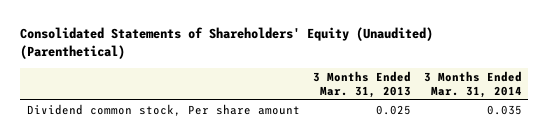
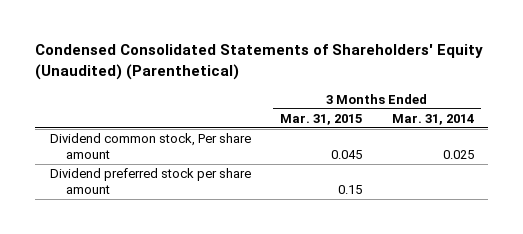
- Consolidated Statements of Shareholders' Equity (Unaudited) (Parenthetical)
+ Condensed Consolidated Statements of Shareholders' Equity (Unaudited) (Parenthetical)
- | 3 Months Ended Mar. 31, 2013 | 3 Months Ended Mar. 31, 2014
+ | 3 Months Ended Mar. 31, 2015 | 3 Months Ended Mar. 31, 2014
- Dividend common stock, Per share amount | 0.025 | 0.035
+ Dividend common stock, Per share amount | 0.045 | 0.025
+ Dividend preferred stock per share amount | 0.15 |

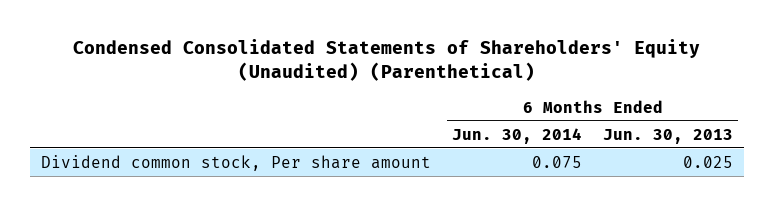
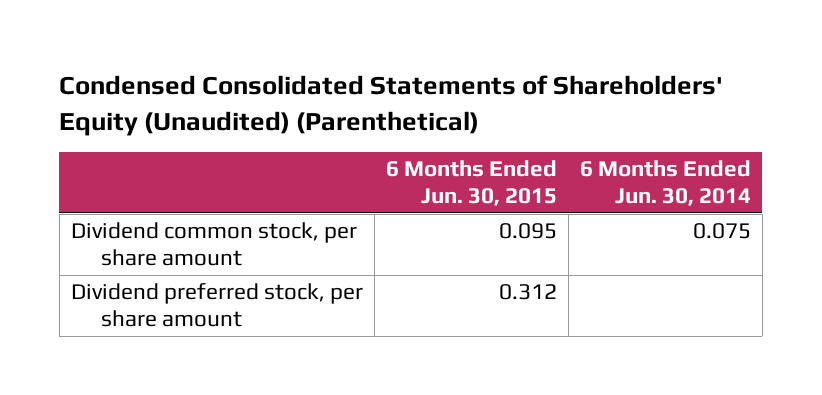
- | 6 Months Ended Jun. 30, 2014 | 6 Months Ended Jun. 30, 2013
+ | 6 Months Ended Jun. 30, 2015 | 6 Months Ended Jun. 30, 2014
- Dividend common stock, Per share amount | 0.075 | 0.025
+ Dividend common stock, per share amount | 0.095 | 0.075
+ Dividend preferred stock, per share amount | 0.312 |

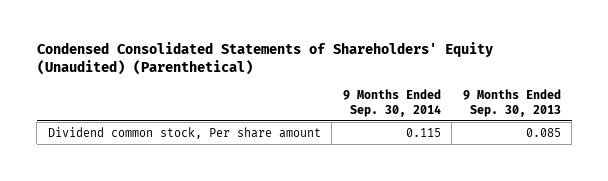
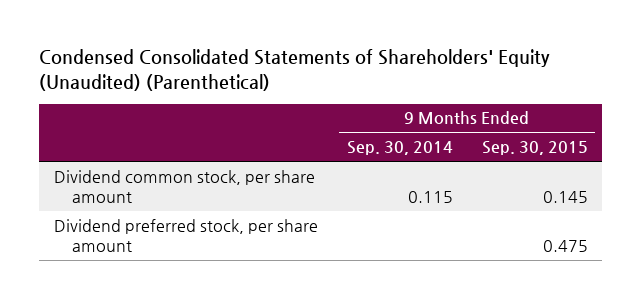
- | 9 Months Ended Sep. 30, 2014 | 9 Months Ended Sep. 30, 2013
+ | 9 Months Ended Sep. 30, 2014 | 9 Months Ended Sep. 30, 2015
- Dividend common stock, Per share amount | 0.115 | 0.085
+ Dividend common stock, per share amount | 0.115 | 0.145
+ Dividend preferred stock, per share amount | | 0.475

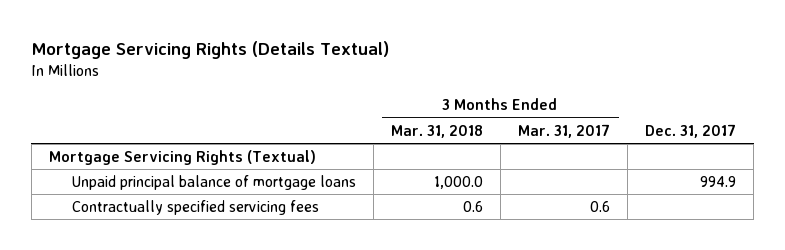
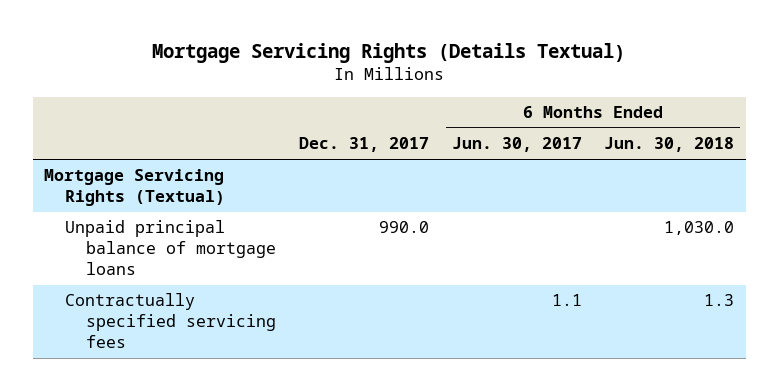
- | 3 Months Ended Mar. 31, 2018 | 3 Months Ended Mar. 31, 2017 | Dec. 31, 2017
+ | Dec. 31, 2017 | 6 Months Ended Jun. 30, 2017 | 6 Months Ended Jun. 30, 2018
- Unpaid principal balance of mortgage loans | 1,000.0 | | 994.9
+ Unpaid principal balance of mortgage loans | 990.0 | | 1,030.0

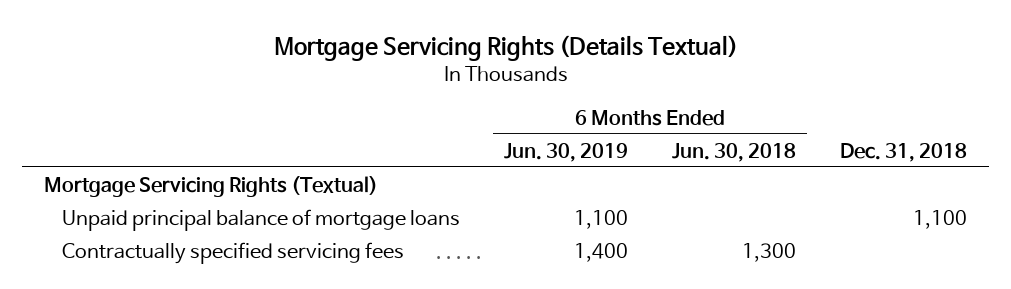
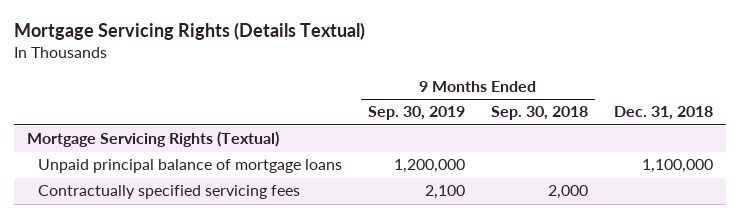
- | 6 Months Ended Jun. 30, 2019 | 6 Months Ended Jun. 30, 2018 | Dec. 31, 2018
+ | 9 Months Ended Sep. 30, 2019 | 9 Months Ended Sep. 30, 2018 | Dec. 31, 2018
- Unpaid principal balance of mortgage loans | 1,100 | | 1,100
+ Unpaid principal balance of mortgage loans | 1,200,000 | | 1,100,000

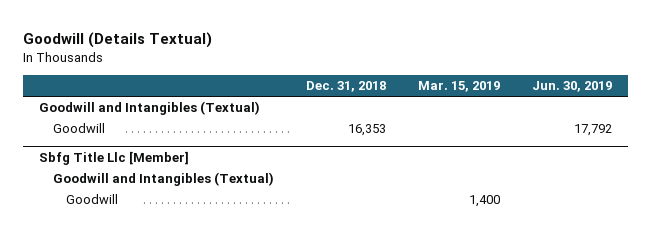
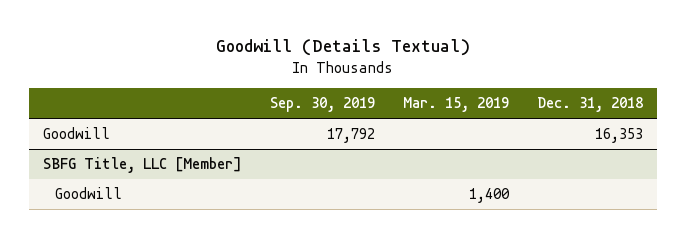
- | Dec. 31, 2018 | Mar. 15, 2019 | Jun. 30, 2019
+ | Sep. 30, 2019 | Mar. 15, 2019 | Dec. 31, 2018
- Goodwill and Intangibles (Textual)
- Sbfg Title Llc [Member]
- Goodwill and Intangibles (Textual)
+ SBFG Title, LLC [Member]

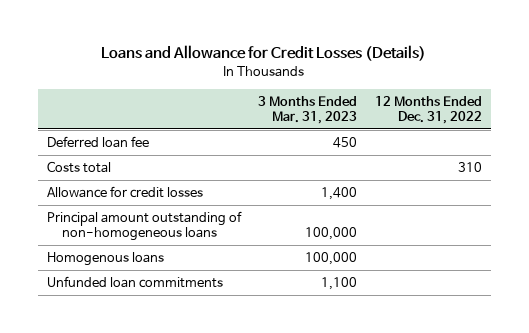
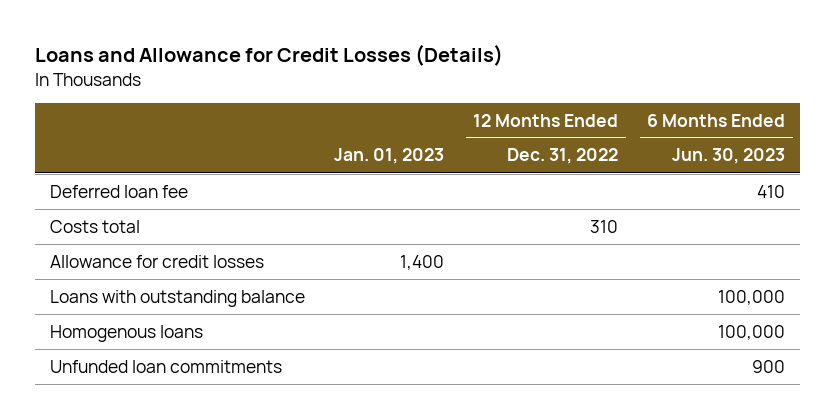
- | 3 Months Ended Mar. 31, 2023 | 12 Months Ended Dec. 31, 2022
+ | Jan. 01, 2023 | 12 Months Ended Dec. 31, 2022 | 6 Months Ended Jun. 30, 2023
- Principal amount outstanding of non-homogeneous loans | 100,000 |
+ Loans with outstanding balance | | | 100,000

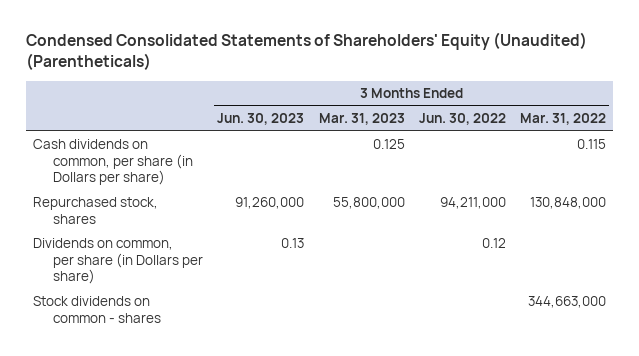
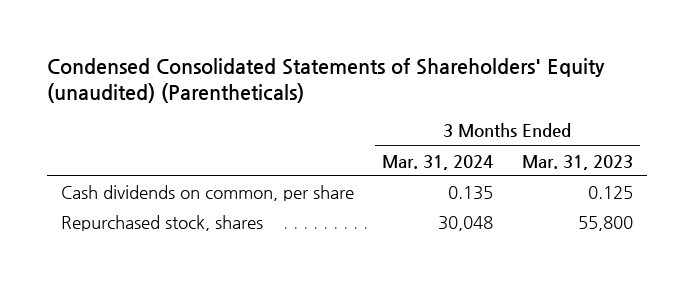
- Condensed Consolidated Statements of Shareholders' Equity (Unaudited) (Parentheticals)
+ Condensed Consolidated Statements of Shareholders' Equity (unaudited) (Parentheticals)
- | 3 Months Ended Jun. 30, 2023 | 3 Months Ended Mar. 31, 2023 | 3 Months Ended Jun. 30, 2022 | 3 Months Ended Mar. 31, 2022
+ | 3 Months Ended Mar. 31, 2024 | 3 Months Ended Mar. 31, 2023
- Cash dividends on common, per share (in Dollars per share) | | 0.125 | | 0.115
- Repurchased stock, shares | 91,260,000 | 55,800,000 | 94,211,000 | 130,848,000
- Dividends on common, per share (in Dollars per share) | 0.13 | | 0.12 |
- Stock dividends on common - shares | | | | 344,663,000
+ Cash dividends on common, per share | 0.135 | 0.125
+ Repurchased stock, shares | 30,048 | 55,800

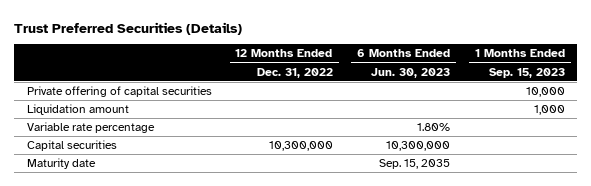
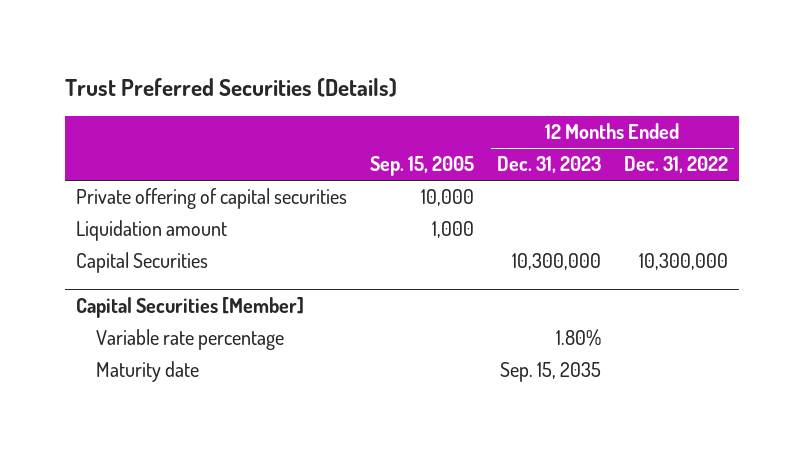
- | 12 Months Ended Dec. 31, 2022 | 6 Months Ended Jun. 30, 2023 | 1 Months Ended Sep. 15, 2023
+ | Sep. 15, 2005 | 12 Months Ended Dec. 31, 2023 | 12 Months Ended Dec. 31, 2022
- Variable rate percentage | | 1.80% |
- Capital securities | 10,300,000 | 10,300,000 |
- Maturity date | | Sep. 15, 2035 |
+ Capital Securities | | 10,300,000 | 10,300,000
+ Capital Securities [Member]
+ Variable rate percentage | | 1.80% |
+ Maturity date | | Sep. 15, 2035 |

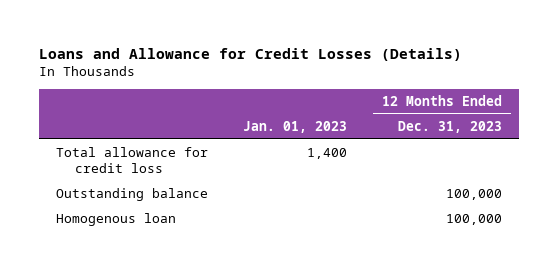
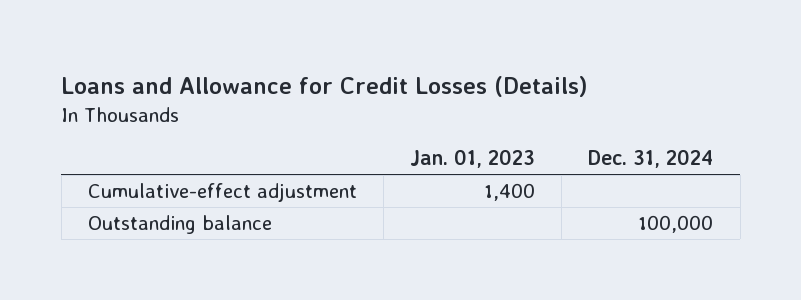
- | Jan. 01, 2023 | 12 Months Ended Dec. 31, 2023
+ | Jan. 01, 2023 | Dec. 31, 2024
- Total allowance for credit loss | 1,400 |
+ Cumulative-effect adjustment | 1,400 |
- Homogenous loan | | 100,000

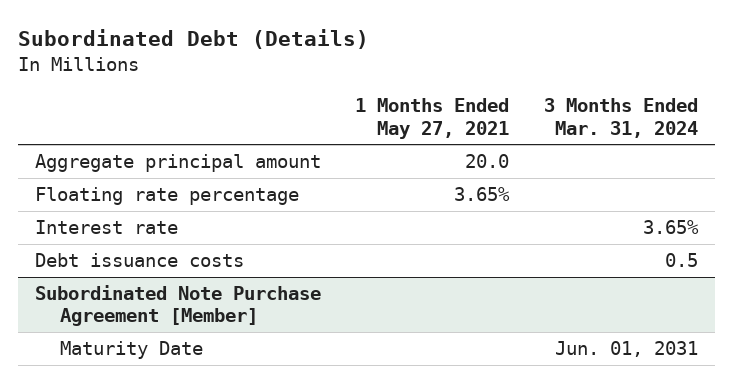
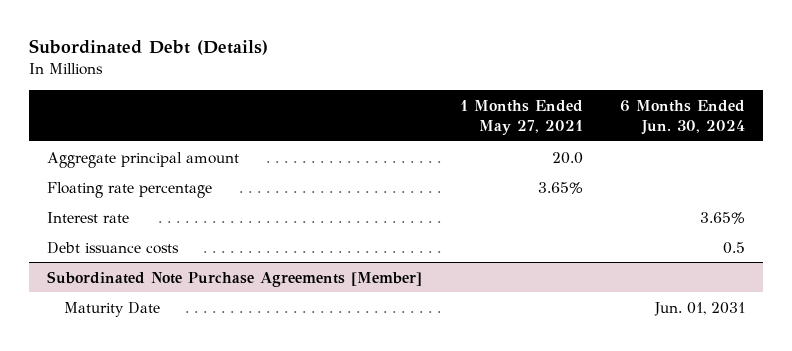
- | 1 Months Ended May 27, 2021 | 3 Months Ended Mar. 31, 2024
+ | 1 Months Ended May 27, 2021 | 6 Months Ended Jun. 30, 2024
- Subordinated Note Purchase Agreement [Member]
+ Subordinated Note Purchase Agreements [Member]

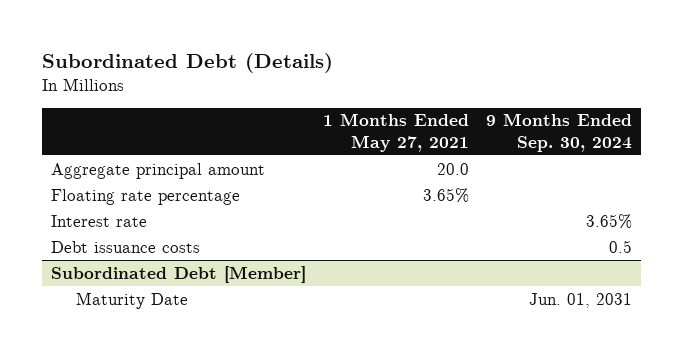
- | 1 Months Ended May 27, 2021 | 6 Months Ended Jun. 30, 2024
+ | 1 Months Ended May 27, 2021 | 9 Months Ended Sep. 30, 2024
- Subordinated Note Purchase Agreements [Member]
+ Subordinated Debt [Member]

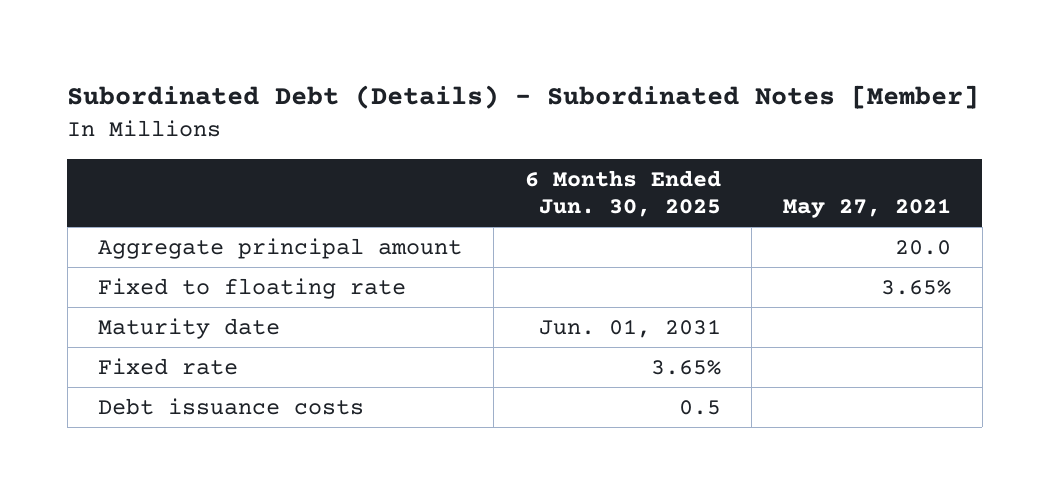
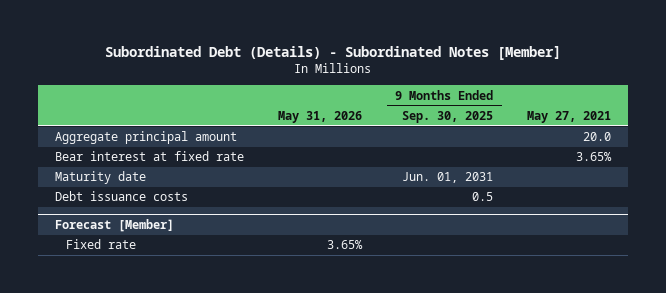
- | 6 Months Ended Jun. 30, 2025 | May 27, 2021
+ | May 31, 2026 | 9 Months Ended Sep. 30, 2025 | May 27, 2021
- Fixed to floating rate | | 3.65%
+ Bear interest at fixed rate | | | 3.65%
- Fixed rate | 3.65% |
+ Forecast [Member]
+ Fixed rate | 3.65% | |

